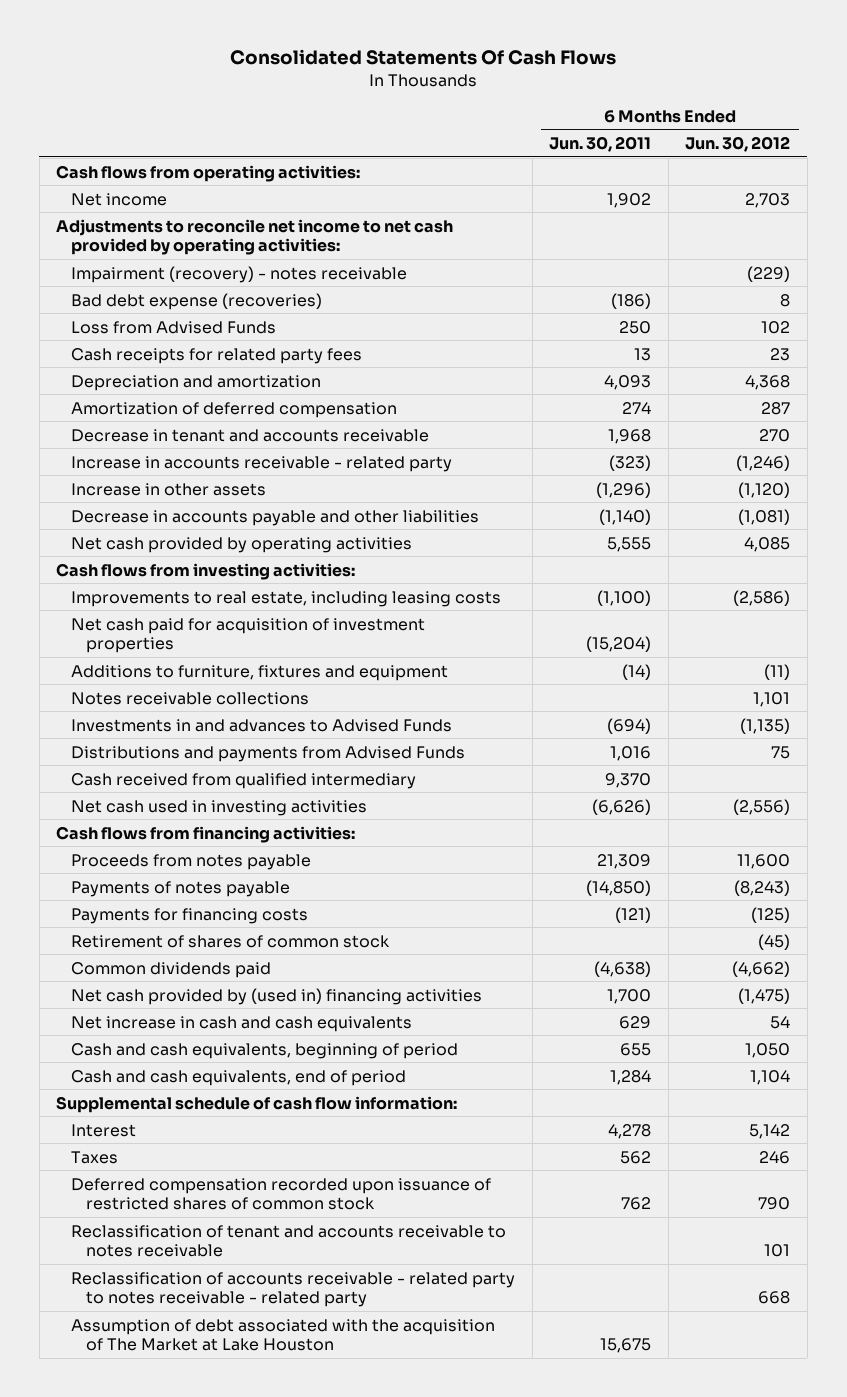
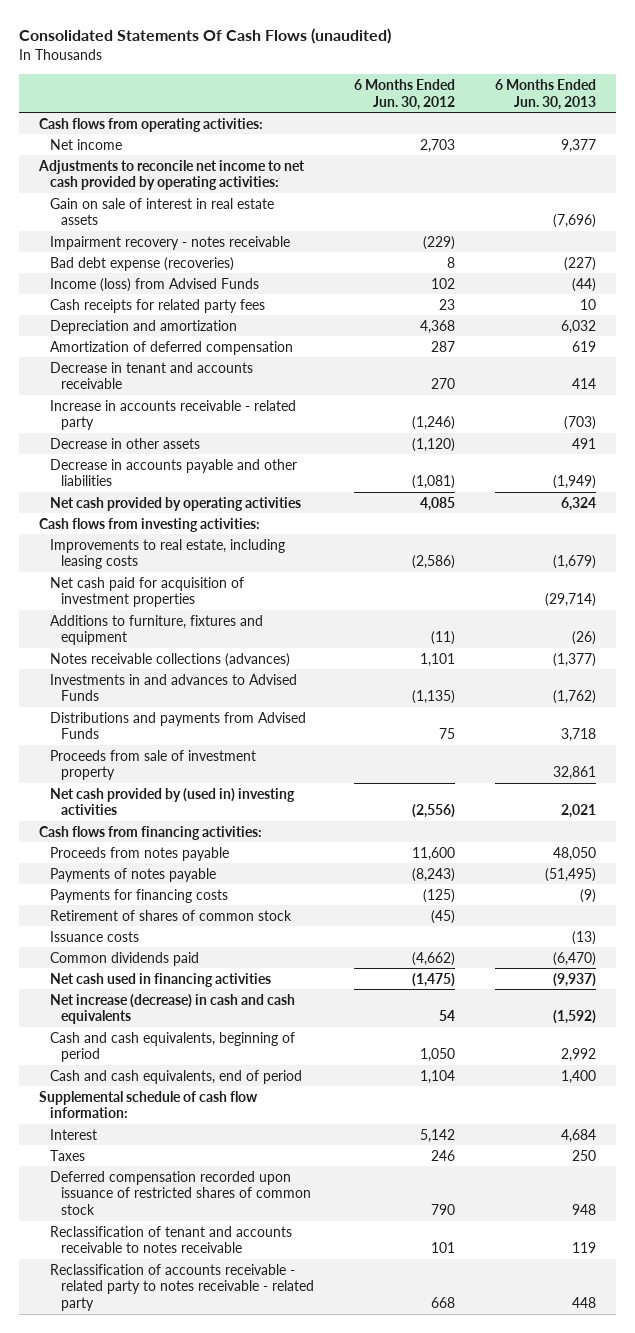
- Consolidated Statements Of Cash Flows
+ Consolidated Statements Of Cash Flows (unaudited)
- | 6 Months Ended Jun. 30, 2011 | 6 Months Ended Jun. 30, 2012
+ | 6 Months Ended Jun. 30, 2012 | 6 Months Ended Jun. 30, 2013
- Impairment (recovery) - notes receivable | | (229)
+ Gain on sale of interest in real estate assets | | (7,696)
+ Impairment recovery - notes receivable | (229) |
- Loss from Advised Funds | 250 | 102
+ Income (loss) from Advised Funds | 102 | (44)
- Increase in other assets | (1,296) | (1,120)
+ Decrease in other assets | (1,120) | 491
- Notes receivable collections | | 1,101
+ Notes receivable collections (advances) | 1,101 | (1,377)
- Cash received from qualified intermediary | 9,370 |
- Net cash used in investing activities | (6,626) | (2,556)
+ Proceeds from sale of investment property | | 32,861
+ Net cash provided by (used in) investing activities | (2,556) | 2,021
+ Issuance costs | | (13)
- Net cash provided by (used in) financing activities | 1,700 | (1,475)
- Net increase in cash and cash equivalents | 629 | 54
+ Net cash used in financing activities | (1,475) | (9,937)
+ Net increase (decrease) in cash and cash equivalents | 54 | (1,592)
- Assumption of debt associated with the acquisition of The Market at Lake Houston | 15,675 |

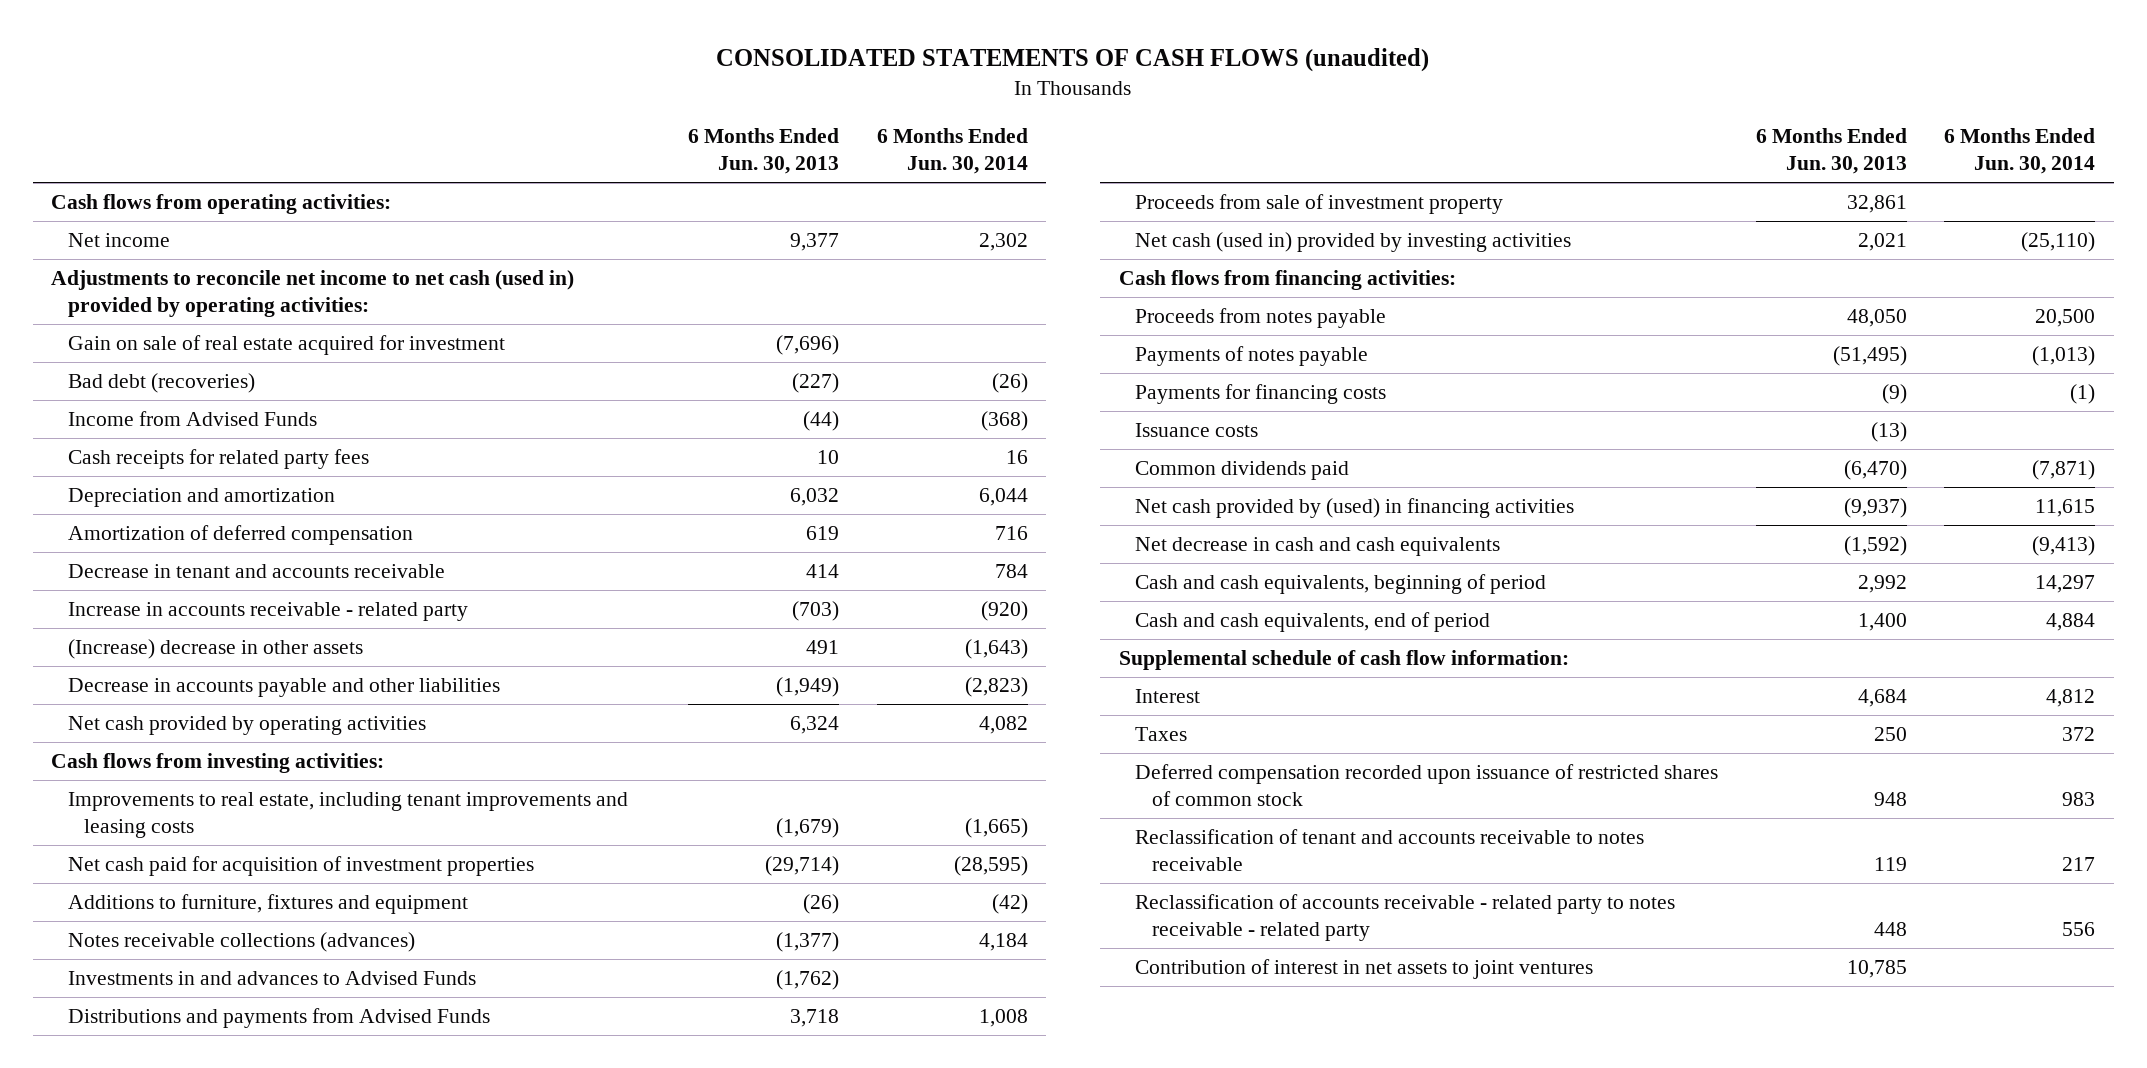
- Consolidated Statements Of Cash Flows (unaudited)
+ CONSOLIDATED STATEMENTS OF CASH FLOWS (unaudited)
- | 6 Months Ended Jun. 30, 2012 | 6 Months Ended Jun. 30, 2013
+ | 6 Months Ended Jun. 30, 2013 | 6 Months Ended Jun. 30, 2014
- Adjustments to reconcile net income to net cash provided by operating activities:
- Gain on sale of interest in real estate assets | | (7,696)
- Impairment recovery - notes receivable | (229) |
- Bad debt expense (recoveries) | 8 | (227)
- Income (loss) from Advised Funds | 102 | (44)
+ Adjustments to reconcile net income to net cash (used in) provided by operating activities:
+ Gain on sale of real estate acquired for investment | (7,696) |
+ Bad debt (recoveries) | (227) | (26)
+ Income from Advised Funds | (44) | (368)
- Decrease in other assets | (1,120) | 491
+ (Increase) decrease in other assets | 491 | (1,643)
- Improvements to real estate, including leasing costs | (2,586) | (1,679)
+ Improvements to real estate, including tenant improvements and leasing costs | (1,679) | (1,665)
- Net cash provided by (used in) investing activities | (2,556) | 2,021
+ Net cash (used in) provided by investing activities | 2,021 | (25,110)
- Retirement of shares of common stock | (45) |
- Net cash used in financing activities | (1,475) | (9,937)
- Net increase (decrease) in cash and cash equivalents | 54 | (1,592)
+ Net cash provided by (used) in financing activities | (9,937) | 11,615
+ Net decrease in cash and cash equivalents | (1,592) | (9,413)
+ Contribution of interest in net assets to joint ventures | 10,785 |

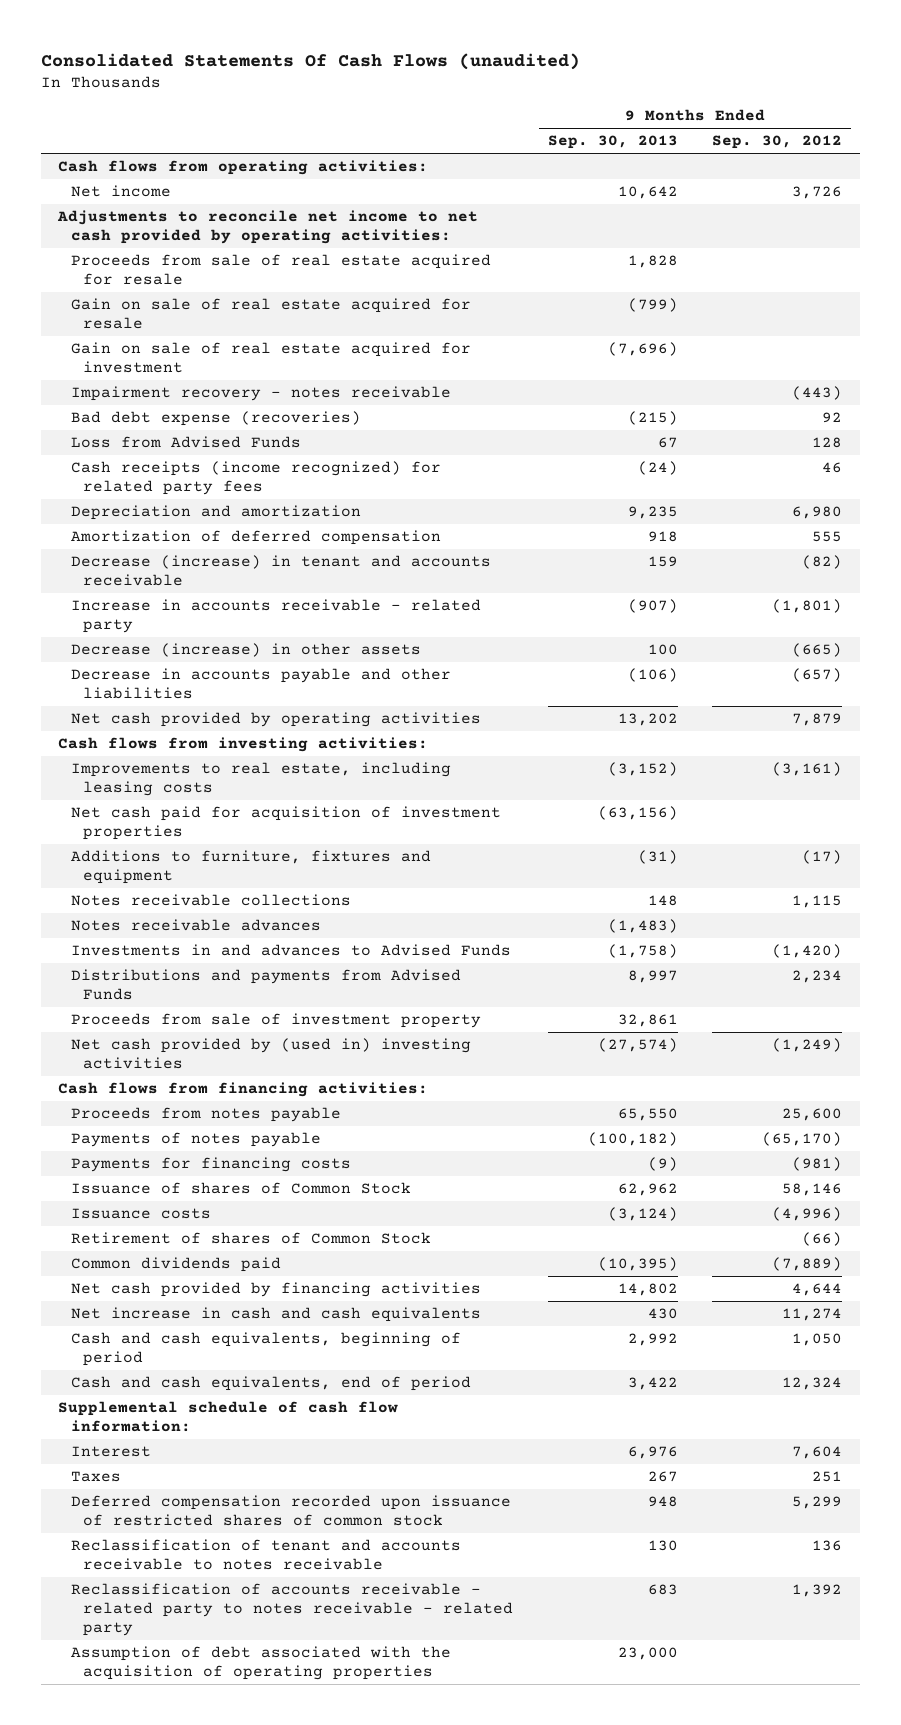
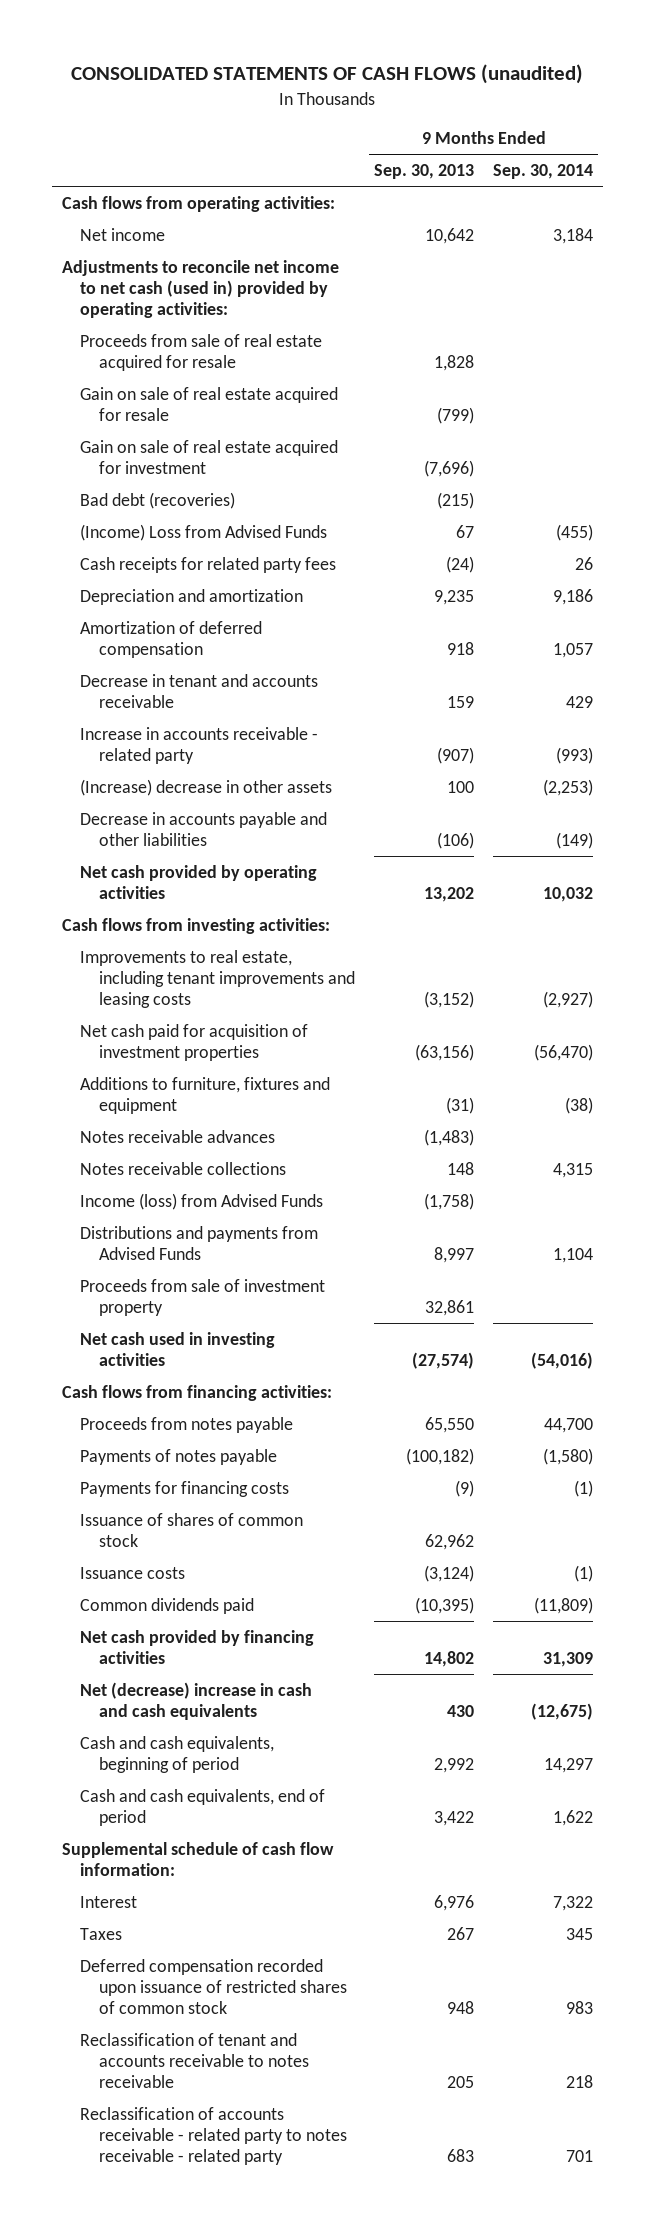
- Consolidated Statements Of Cash Flows (unaudited)
+ CONSOLIDATED STATEMENTS OF CASH FLOWS (unaudited)
- | 9 Months Ended Sep. 30, 2013 | 9 Months Ended Sep. 30, 2012
+ | 9 Months Ended Sep. 30, 2013 | 9 Months Ended Sep. 30, 2014
- Adjustments to reconcile net income to net cash provided by operating activities:
+ Adjustments to reconcile net income to net cash (used in) provided by operating activities:
- Impairment recovery - notes receivable | | (443)
- Bad debt expense (recoveries) | (215) | 92
- Loss from Advised Funds | 67 | 128
- Cash receipts (income recognized) for related party fees | (24) | 46
+ Bad debt (recoveries) | (215) |
+ (Income) Loss from Advised Funds | 67 | (455)
+ Cash receipts for related party fees | (24) | 26
- Decrease (increase) in tenant and accounts receivable | 159 | (82)
+ Decrease in tenant and accounts receivable | 159 | 429
- Decrease (increase) in other assets | 100 | (665)
+ (Increase) decrease in other assets | 100 | (2,253)
- Improvements to real estate, including leasing costs | (3,152) | (3,161)
+ Improvements to real estate, including tenant improvements and leasing costs | (3,152) | (2,927)
- Investments in and advances to Advised Funds | (1,758) | (1,420)
moved down: Notes receivable collections | 148 | 4,315
+ Income (loss) from Advised Funds | (1,758) |
- Net cash provided by (used in) investing activities | (27,574) | (1,249)
+ Net cash used in investing activities | (27,574) | (54,016)
- Issuance of shares of Common Stock | 62,962 | 58,146
+ Issuance of shares of common stock | 62,962 |
- Retirement of shares of Common Stock | | (66)
- Net increase in cash and cash equivalents | 430 | 11,274
+ Net (decrease) increase in cash and cash equivalents | 430 | (12,675)
- Reclassification of tenant and accounts receivable to notes receivable | 130 | 136
+ Reclassification of tenant and accounts receivable to notes receivable | 205 | 218
- Assumption of debt associated with the acquisition of operating properties | 23,000 |

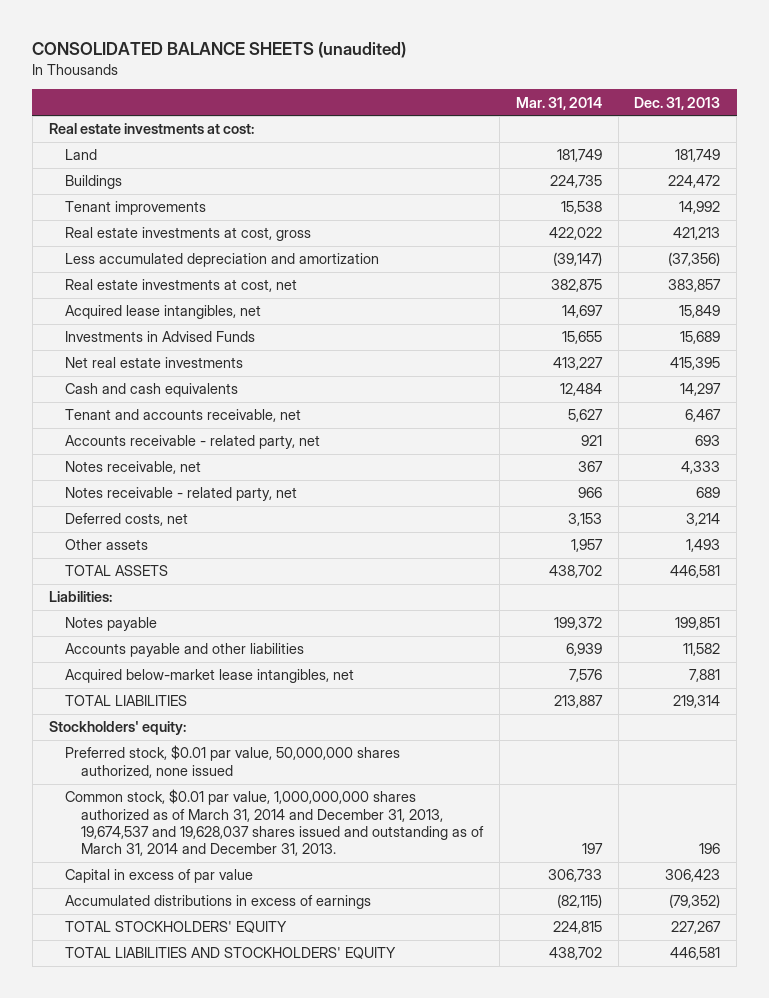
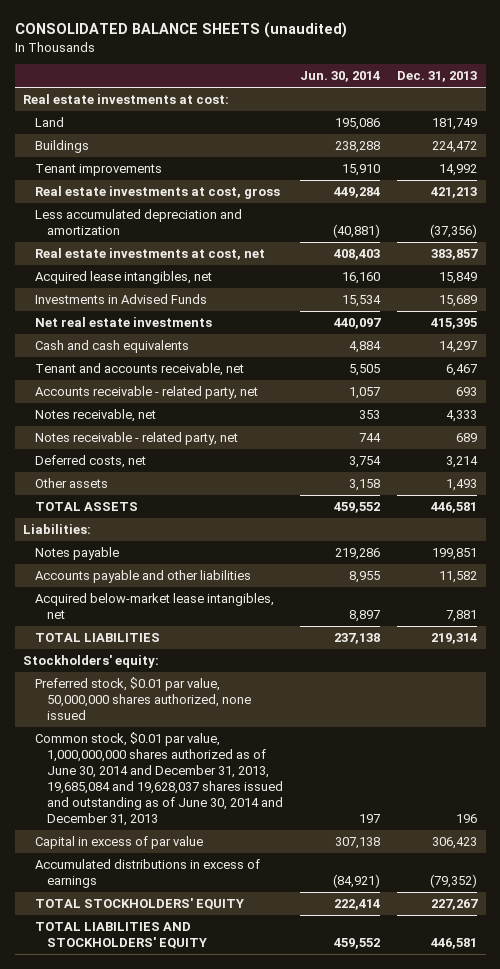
- | Mar. 31, 2014 | Dec. 31, 2013
+ | Jun. 30, 2014 | Dec. 31, 2013
- Common stock, $0.01 par value, 1,000,000,000 shares authorized as of March 31, 2014 and December 31, 2013, 19,674,537 and 19,628,037 shares issued and outstanding as of March 31, 2014 and December 31, 2013. | 197 | 196
+ Common stock, $0.01 par value, 1,000,000,000 shares authorized as of June 30, 2014 and December 31, 2013, 19,685,084 and 19,628,037 shares issued and outstanding as of June 30, 2014 and December 31, 2013 | 197 | 196

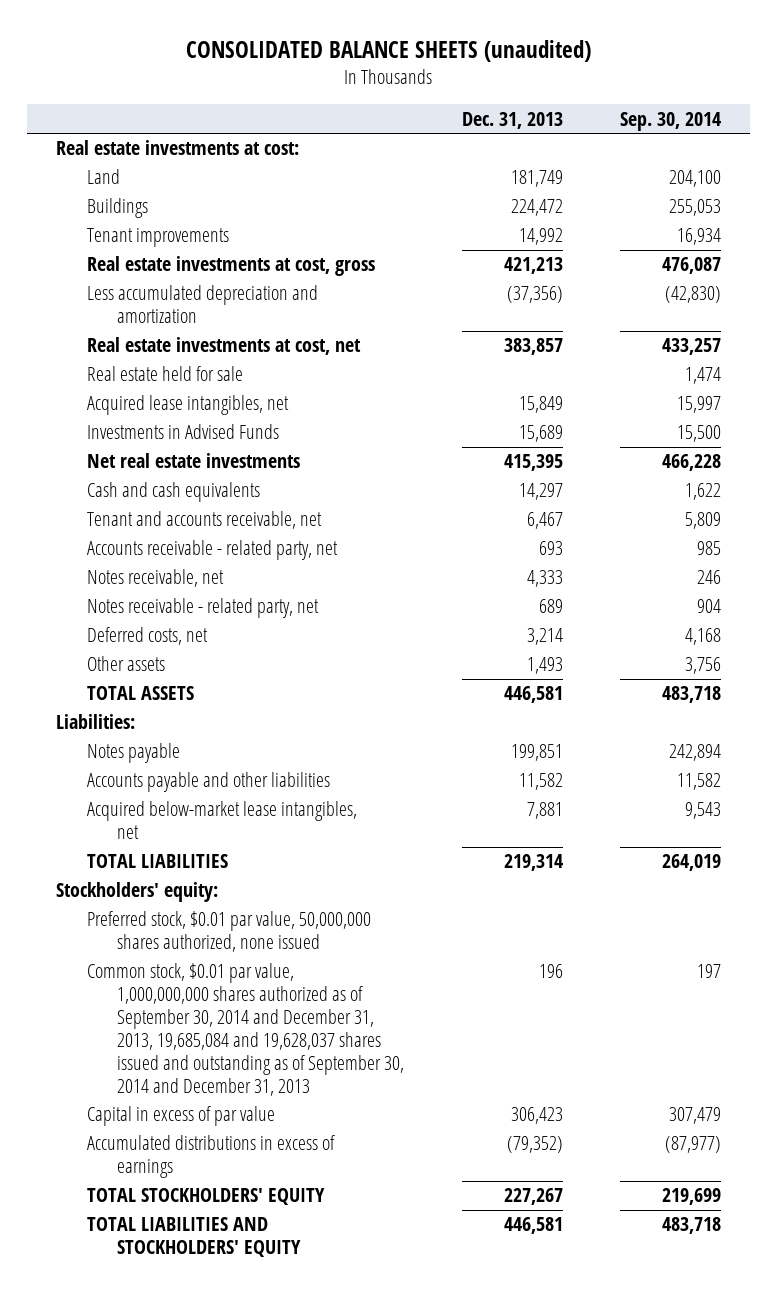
- | Jun. 30, 2014 | Dec. 31, 2013
+ | Dec. 31, 2013 | Sep. 30, 2014
+ Real estate held for sale | | 1,474
- Common stock, $0.01 par value, 1,000,000,000 shares authorized as of June 30, 2014 and December 31, 2013, 19,685,084 and 19,628,037 shares issued and outstanding as of June 30, 2014 and December 31, 2013 | 197 | 196
+ Common stock, $0.01 par value, 1,000,000,000 shares authorized as of September 30, 2014 and December 31, 2013, 19,685,084 and 19,628,037 shares issued and outstanding as of September 30, 2014 and December 31, 2013 | 196 | 197

